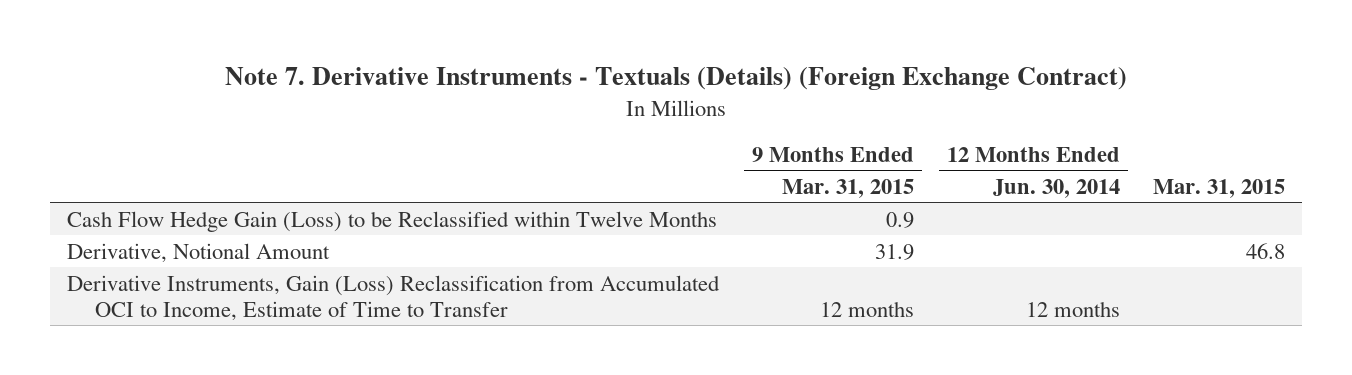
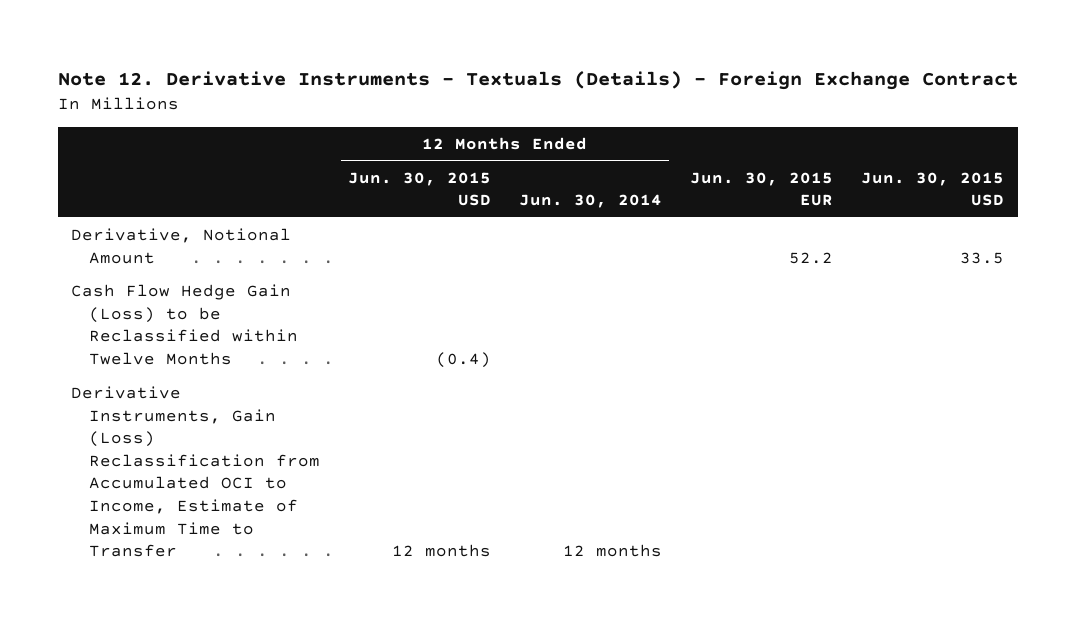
- Note 7. Derivative Instruments - Textuals (Details) (Foreign Exchange Contract)
+ Note 12. Derivative Instruments - Textuals (Details) - Foreign Exchange Contract
- | 9 Months Ended Mar. 31, 2015 | 12 Months Ended Jun. 30, 2014 | Mar. 31, 2015
+ | 12 Months Ended Jun. 30, 2015 USD | 12 Months Ended Jun. 30, 2014 | Jun. 30, 2015 EUR | Jun. 30, 2015 USD
- Derivative Instruments, Gain (Loss) Reclassification from Accumulated OCI to Income, Estimate of Time to Transfer | 12 months | 12 months |
moved down: Cash Flow Hedge Gain (Loss) to be Reclassified within Twelve Months | (0.4) | | |
+ Derivative Instruments, Gain (Loss) Reclassification from Accumulated OCI to Income, Estimate of Maximum Time to Transfer | 12 months | 12 months | |

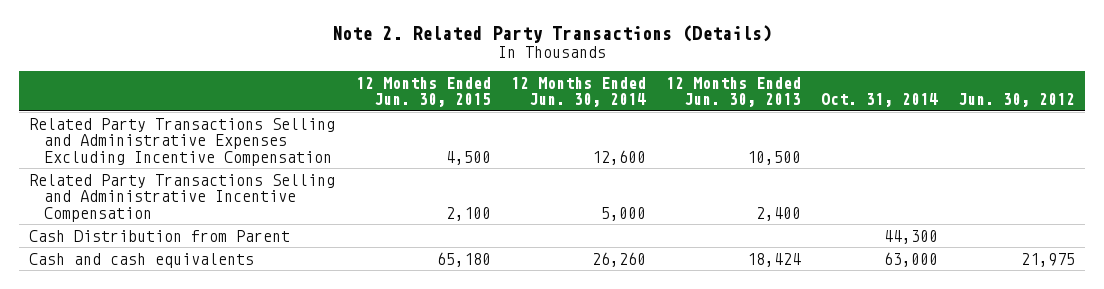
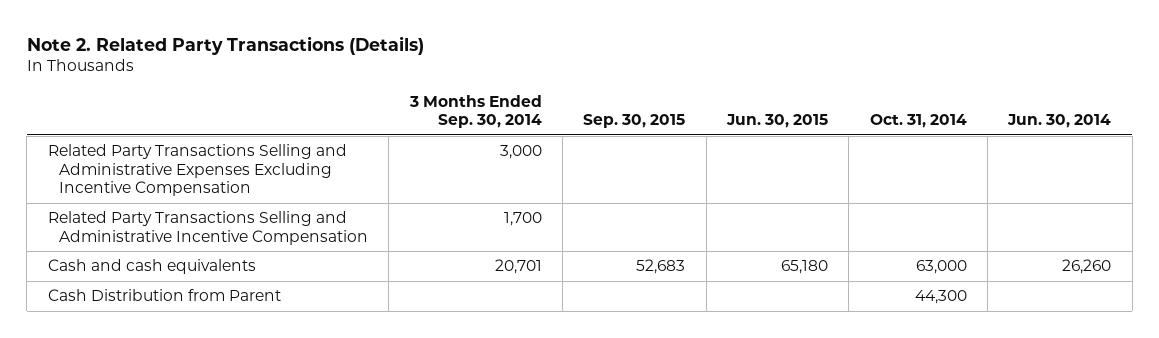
- | 12 Months Ended Jun. 30, 2015 | 12 Months Ended Jun. 30, 2014 | 12 Months Ended Jun. 30, 2013 | Oct. 31, 2014 | Jun. 30, 2012
+ | 3 Months Ended Sep. 30, 2014 | Sep. 30, 2015 | Jun. 30, 2015 | Oct. 31, 2014 | Jun. 30, 2014
moved down: Cash Distribution from Parent | | | | 44,300 |

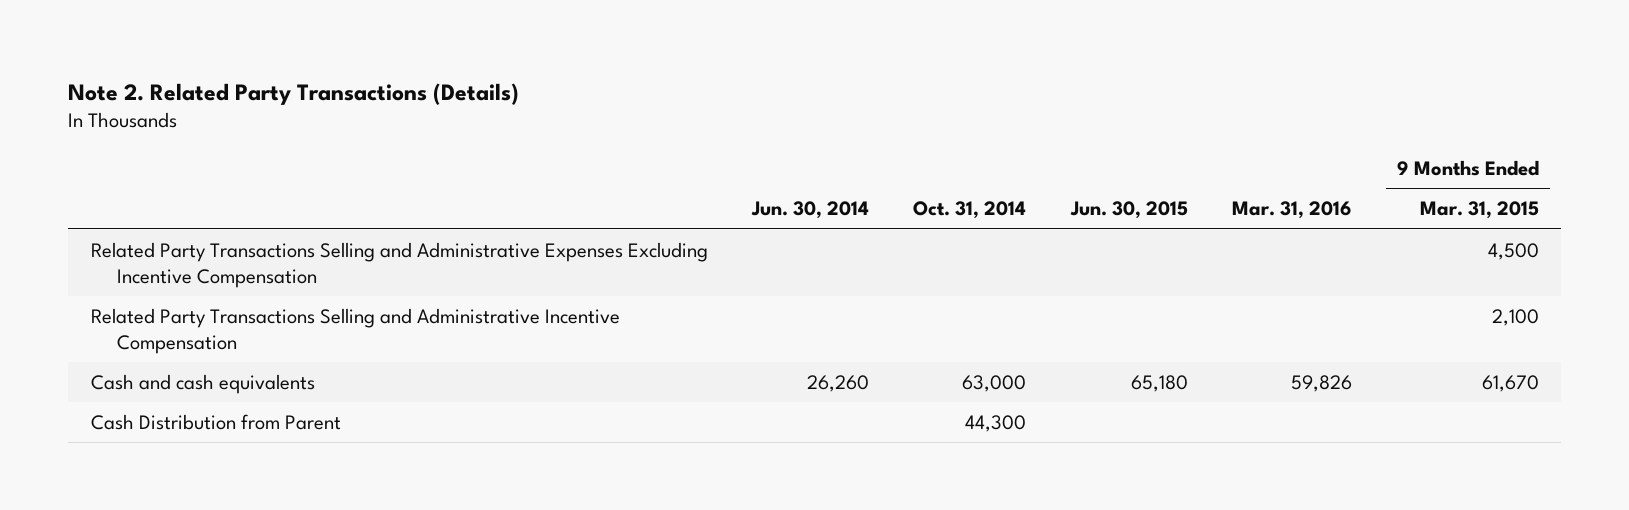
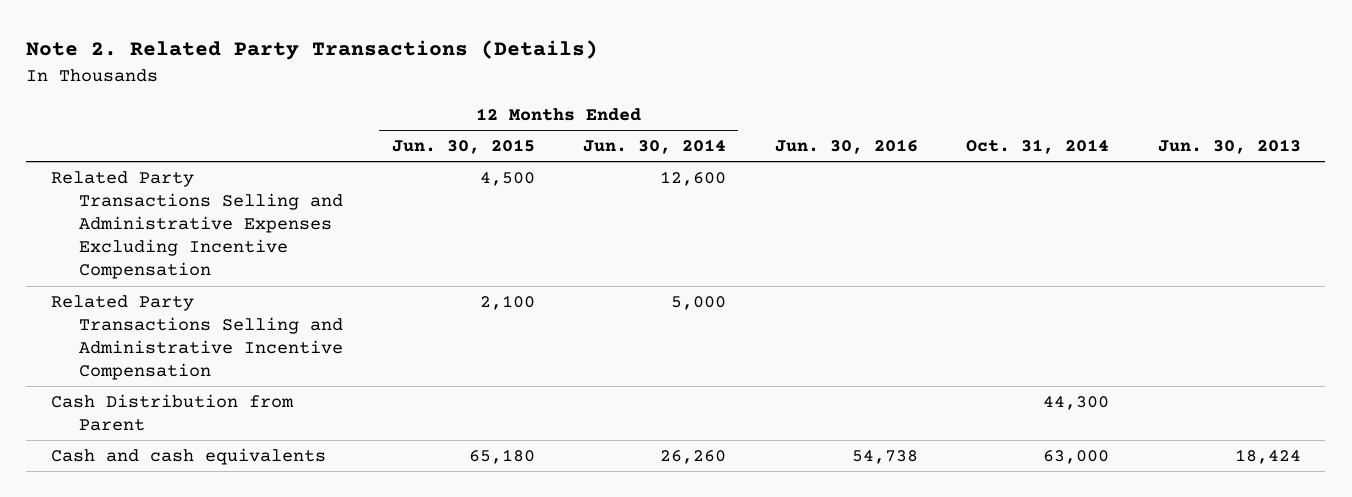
- | Jun. 30, 2014 | Oct. 31, 2014 | Jun. 30, 2015 | Mar. 31, 2016 | 9 Months Ended Mar. 31, 2015
+ | 12 Months Ended Jun. 30, 2015 | 12 Months Ended Jun. 30, 2014 | Jun. 30, 2016 | Oct. 31, 2014 | Jun. 30, 2013
moved down: Cash and cash equivalents | 65,180 | 26,260 | 54,738 | 63,000 | 18,424

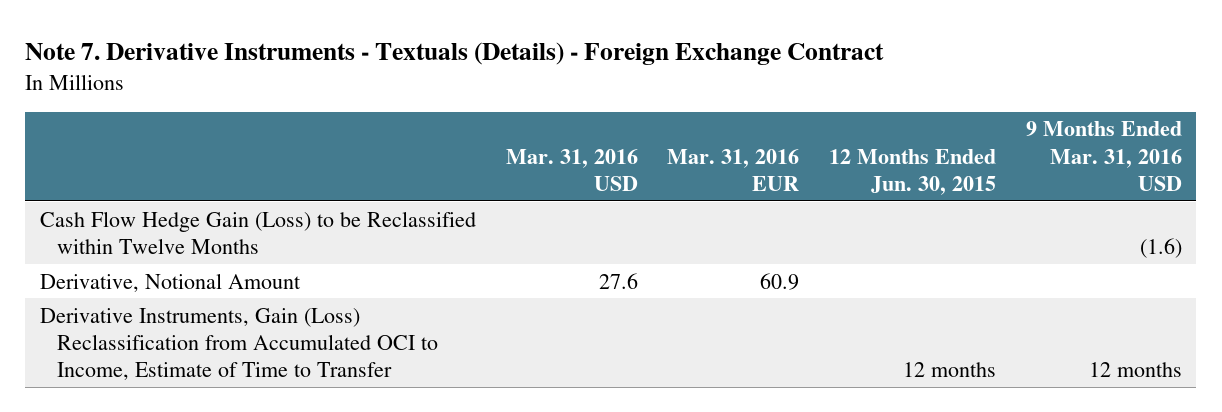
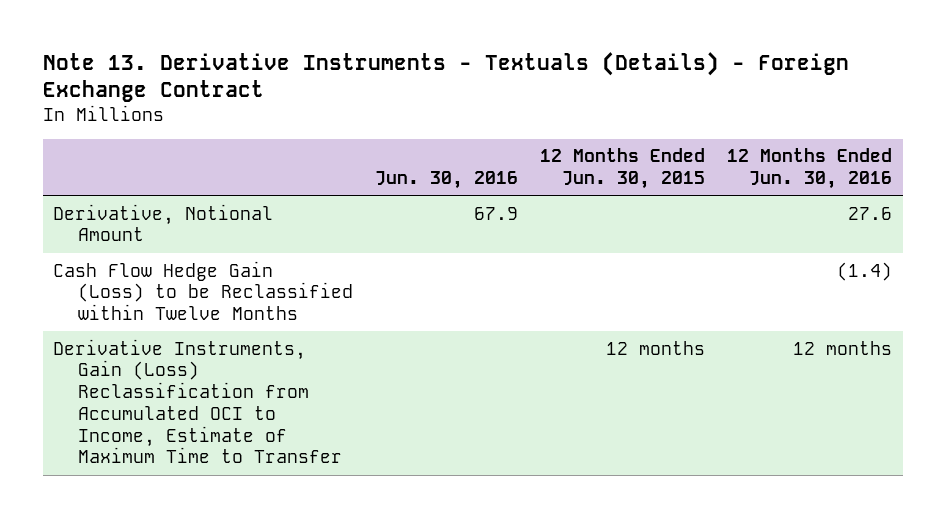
- Note 7. Derivative Instruments - Textuals (Details) - Foreign Exchange Contract
+ Note 13. Derivative Instruments - Textuals (Details) - Foreign Exchange Contract
- | Mar. 31, 2016 USD | Mar. 31, 2016 EUR | 12 Months Ended Jun. 30, 2015 | 9 Months Ended Mar. 31, 2016 USD
+ | Jun. 30, 2016 | 12 Months Ended Jun. 30, 2015 | 12 Months Ended Jun. 30, 2016
- Derivative Instruments, Gain (Loss) Reclassification from Accumulated OCI to Income, Estimate of Time to Transfer | | | 12 months | 12 months
moved down: Cash Flow Hedge Gain (Loss) to be Reclassified within Twelve Months | | | (1.4)
+ Derivative Instruments, Gain (Loss) Reclassification from Accumulated OCI to Income, Estimate of Maximum Time to Transfer | | 12 months | 12 months

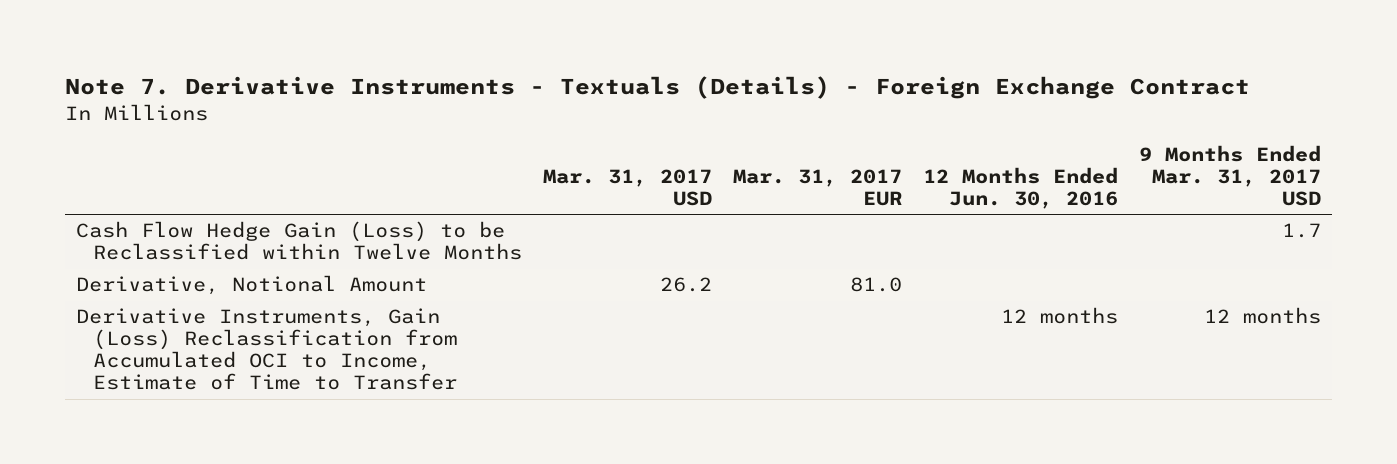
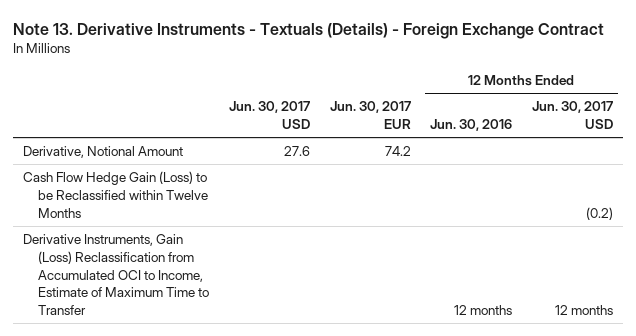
- Note 7. Derivative Instruments - Textuals (Details) - Foreign Exchange Contract
+ Note 13. Derivative Instruments - Textuals (Details) - Foreign Exchange Contract
- | Mar. 31, 2017 USD | Mar. 31, 2017 EUR | 12 Months Ended Jun. 30, 2016 | 9 Months Ended Mar. 31, 2017 USD
+ | Jun. 30, 2017 USD | Jun. 30, 2017 EUR | 12 Months Ended Jun. 30, 2016 | 12 Months Ended Jun. 30, 2017 USD
- Derivative Instruments, Gain (Loss) Reclassification from Accumulated OCI to Income, Estimate of Time to Transfer | | | 12 months | 12 months
moved down: Cash Flow Hedge Gain (Loss) to be Reclassified within Twelve Months | | | | (0.2)
+ Derivative Instruments, Gain (Loss) Reclassification from Accumulated OCI to Income, Estimate of Maximum Time to Transfer | | | 12 months | 12 months

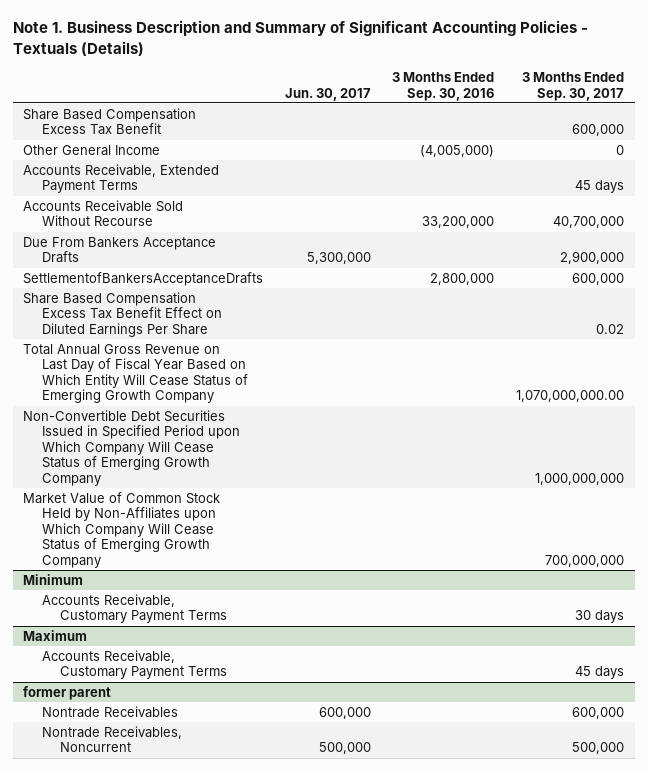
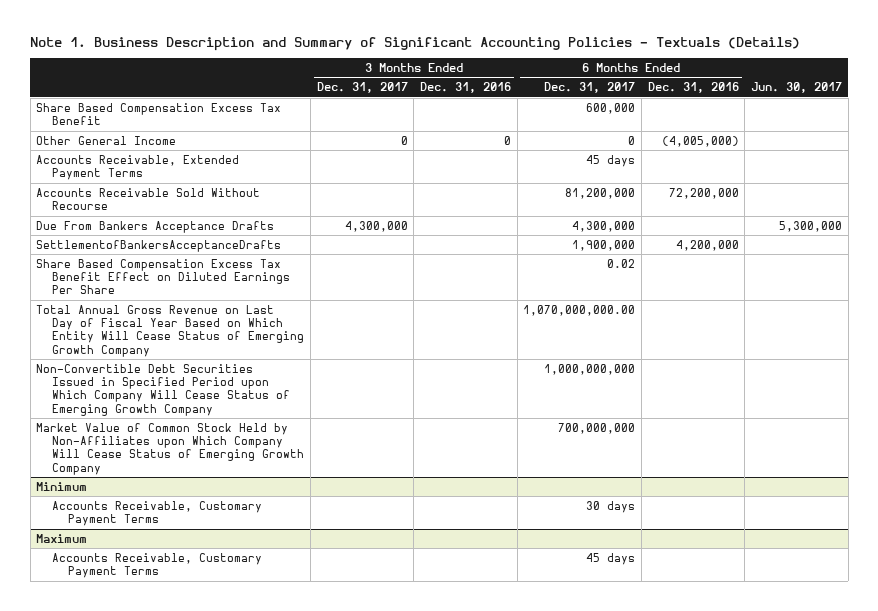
- | Jun. 30, 2017 | 3 Months Ended Sep. 30, 2016 | 3 Months Ended Sep. 30, 2017
+ | 3 Months Ended Dec. 31, 2017 | 3 Months Ended Dec. 31, 2016 | 6 Months Ended Dec. 31, 2017 | 6 Months Ended Dec. 31, 2016 | Jun. 30, 2017
- former parent
- Nontrade Receivables | 600,000 | | 600,000
- Nontrade Receivables, Noncurrent | 500,000 | | 500,000

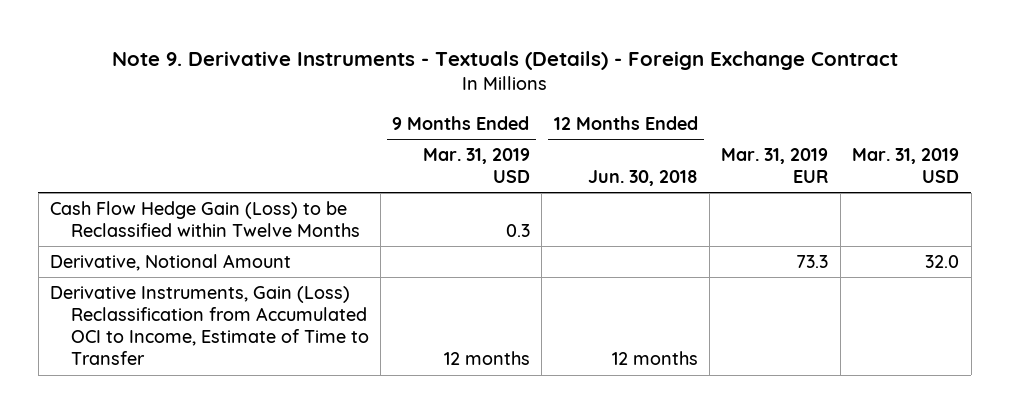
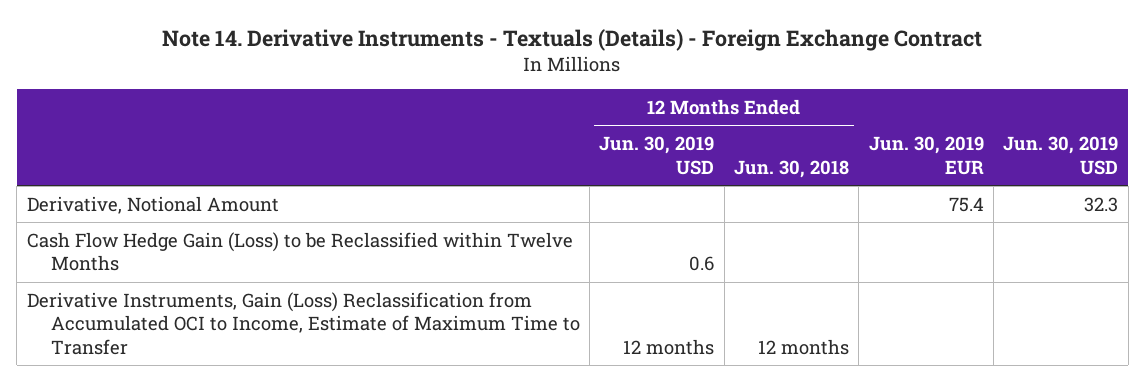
- Note 9. Derivative Instruments - Textuals (Details) - Foreign Exchange Contract
+ Note 14. Derivative Instruments - Textuals (Details) - Foreign Exchange Contract
- | 9 Months Ended Mar. 31, 2019 USD | 12 Months Ended Jun. 30, 2018 | Mar. 31, 2019 EUR | Mar. 31, 2019 USD
+ | 12 Months Ended Jun. 30, 2019 USD | 12 Months Ended Jun. 30, 2018 | Jun. 30, 2019 EUR | Jun. 30, 2019 USD
- Derivative Instruments, Gain (Loss) Reclassification from Accumulated OCI to Income, Estimate of Time to Transfer | 12 months | 12 months | |
moved down: Cash Flow Hedge Gain (Loss) to be Reclassified within Twelve Months | 0.6 | | |
+ Derivative Instruments, Gain (Loss) Reclassification from Accumulated OCI to Income, Estimate of Maximum Time to Transfer | 12 months | 12 months | |

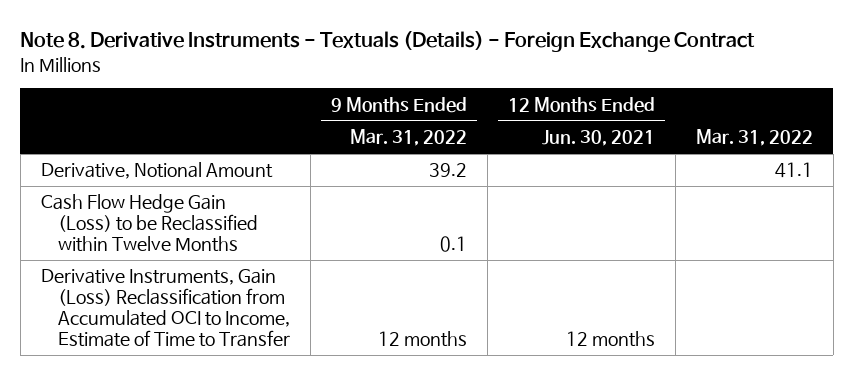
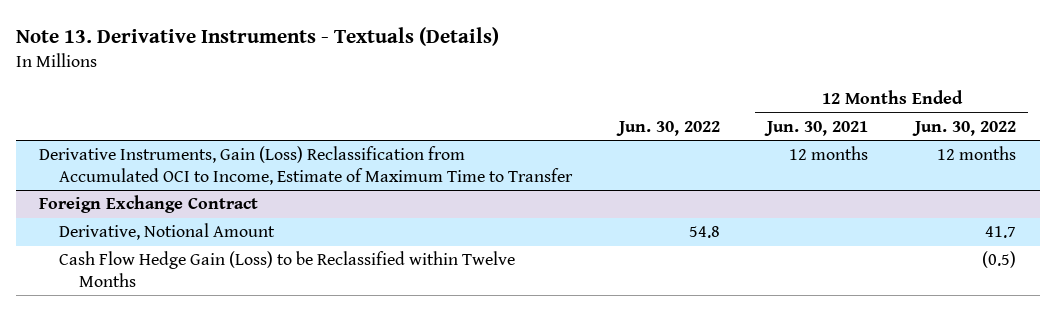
- Note 8. Derivative Instruments - Textuals (Details) - Foreign Exchange Contract
+ Note 13. Derivative Instruments - Textuals (Details)
- | 9 Months Ended Mar. 31, 2022 | 12 Months Ended Jun. 30, 2021 | Mar. 31, 2022
+ | Jun. 30, 2022 | 12 Months Ended Jun. 30, 2021 | 12 Months Ended Jun. 30, 2022
- Derivative, Notional Amount | 39.2 | | 41.1
- Cash Flow Hedge Gain (Loss) to be Reclassified within Twelve Months | 0.1 | |
- Derivative Instruments, Gain (Loss) Reclassification from Accumulated OCI to Income, Estimate of Time to Transfer | 12 months | 12 months |
+ Derivative Instruments, Gain (Loss) Reclassification from Accumulated OCI to Income, Estimate of Maximum Time to Transfer | | 12 months | 12 months
+ Foreign Exchange Contract
+ Derivative, Notional Amount | 54.8 | | 41.7
+ Cash Flow Hedge Gain (Loss) to be Reclassified within Twelve Months | | | (0.5)

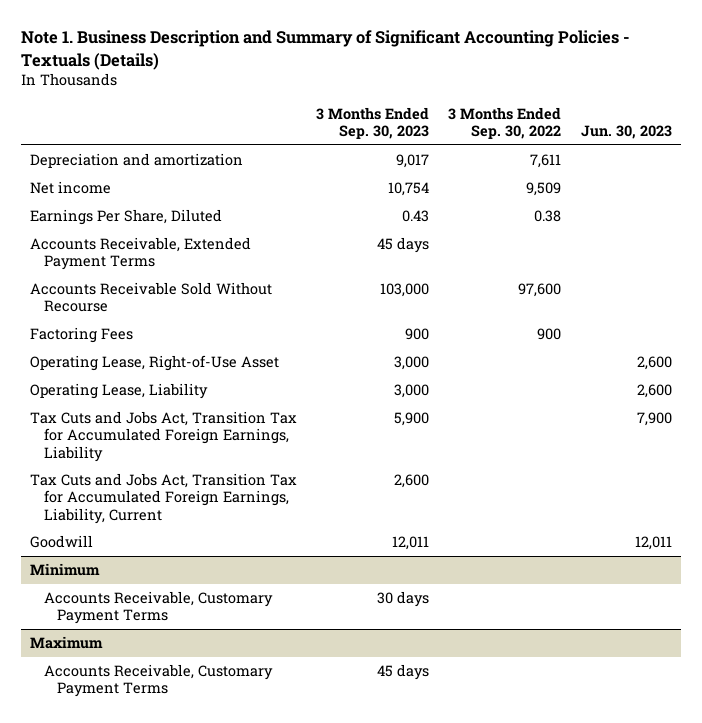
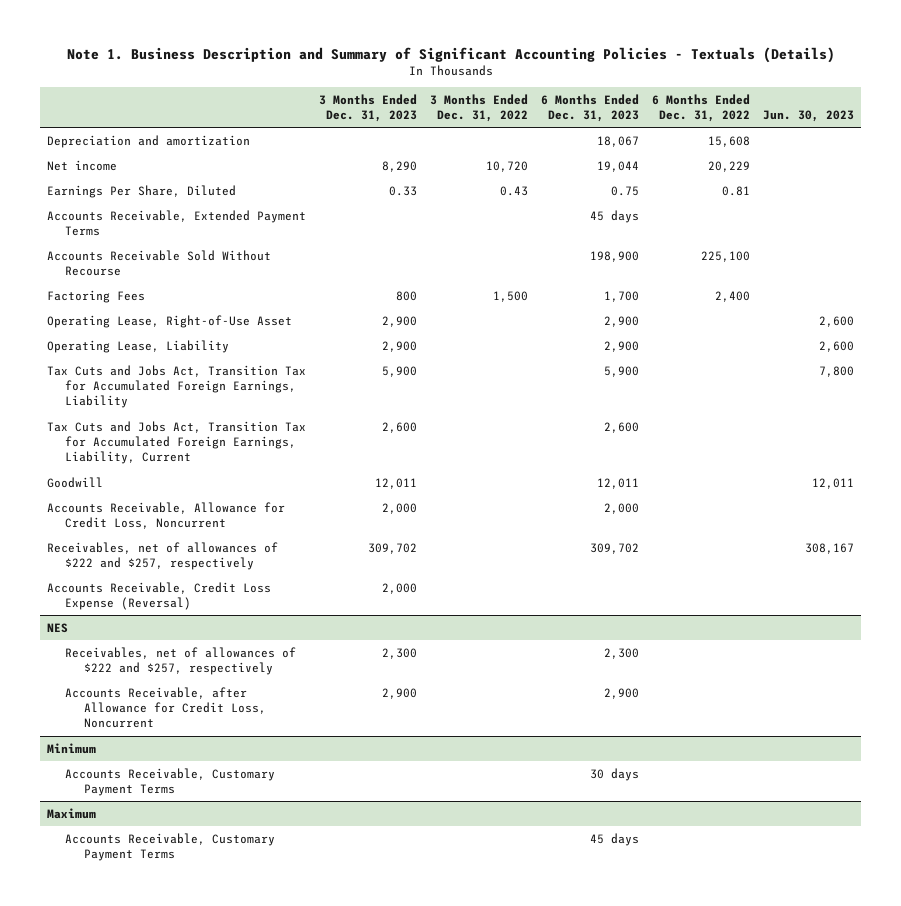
- | 3 Months Ended Sep. 30, 2023 | 3 Months Ended Sep. 30, 2022 | Jun. 30, 2023
+ | 3 Months Ended Dec. 31, 2023 | 3 Months Ended Dec. 31, 2022 | 6 Months Ended Dec. 31, 2023 | 6 Months Ended Dec. 31, 2022 | Jun. 30, 2023
- Tax Cuts and Jobs Act, Transition Tax for Accumulated Foreign Earnings, Liability | 5,900 | | 7,900
+ Tax Cuts and Jobs Act, Transition Tax for Accumulated Foreign Earnings, Liability | 5,900 | | 5,900 | | 7,800
+ Accounts Receivable, Allowance for Credit Loss, Noncurrent | 2,000 | | 2,000 | |
+ Receivables, net of allowances of $222 and $257, respectively | 309,702 | | 309,702 | | 308,167
+ Accounts Receivable, Credit Loss Expense (Reversal) | 2,000 | | | |
+ NES
+ Receivables, net of allowances of $222 and $257, respectively | 2,300 | | 2,300 | |
+ Accounts Receivable, after Allowance for Credit Loss, Noncurrent | 2,900 | | 2,900 | |

